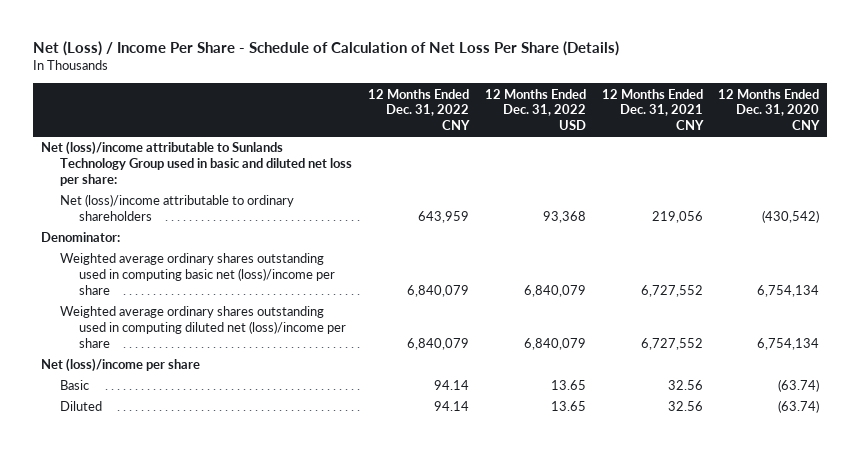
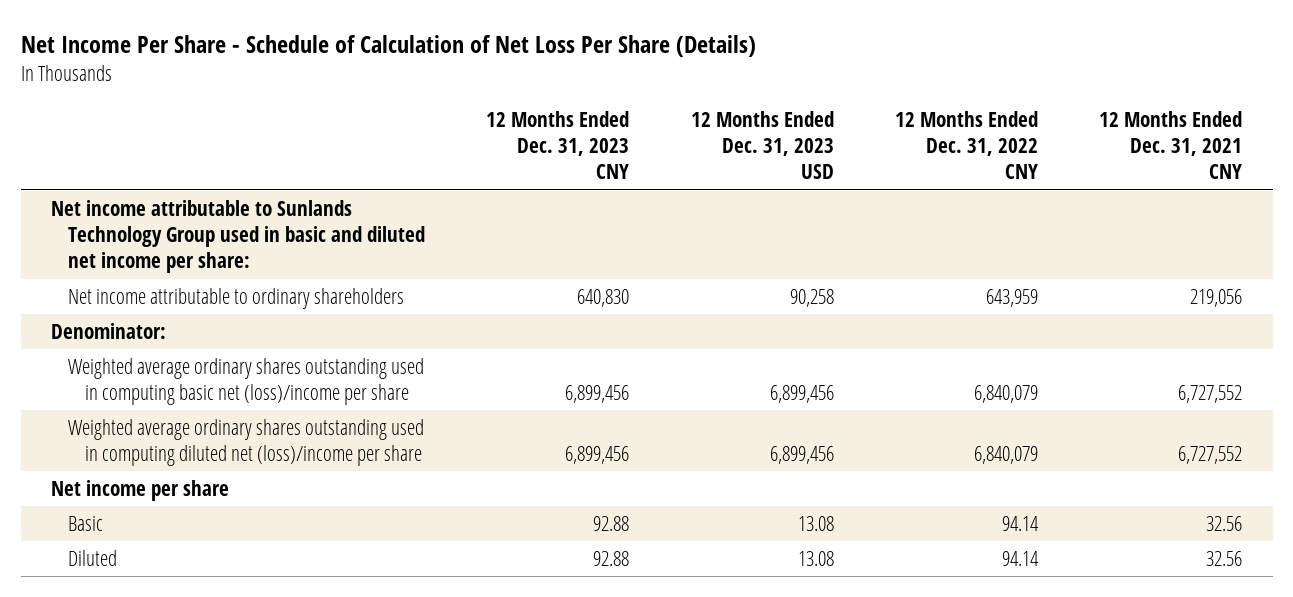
- Net (Loss) / Income Per Share - Schedule of Calculation of Net Loss Per Share (Details)
+ Net Income Per Share - Schedule of Calculation of Net Loss Per Share (Details)
- | 12 Months Ended Dec. 31, 2022 CNY | 12 Months Ended Dec. 31, 2022 USD | 12 Months Ended Dec. 31, 2021 CNY | 12 Months Ended Dec. 31, 2020 CNY
+ | 12 Months Ended Dec. 31, 2023 CNY | 12 Months Ended Dec. 31, 2023 USD | 12 Months Ended Dec. 31, 2022 CNY | 12 Months Ended Dec. 31, 2021 CNY
- Net (loss)/income attributable to Sunlands Technology Group used in basic and diluted net loss per share:
- Net (loss)/income attributable to ordinary shareholders | 643,959 | 93,368 | 219,056 | (430,542)
+ Net income attributable to Sunlands Technology Group used in basic and diluted net income per share:
+ Net income attributable to ordinary shareholders | 640,830 | 90,258 | 643,959 | 219,056
- Net (loss)/income per share
+ Net income per share

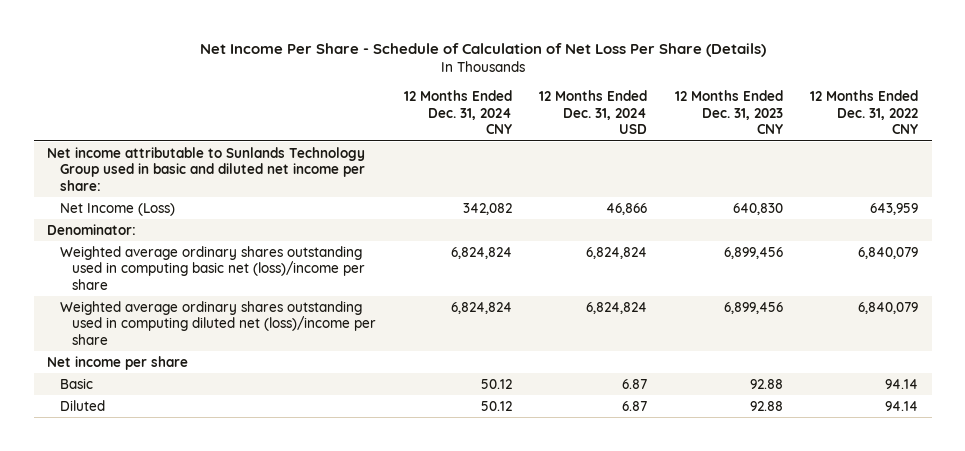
- | 12 Months Ended Dec. 31, 2023 CNY | 12 Months Ended Dec. 31, 2023 USD | 12 Months Ended Dec. 31, 2022 CNY | 12 Months Ended Dec. 31, 2021 CNY
+ | 12 Months Ended Dec. 31, 2024 CNY | 12 Months Ended Dec. 31, 2024 USD | 12 Months Ended Dec. 31, 2023 CNY | 12 Months Ended Dec. 31, 2022 CNY
- Net income attributable to ordinary shareholders | 640,830 | 90,258 | 643,959 | 219,056
+ Net Income (Loss) | 342,082 | 46,866 | 640,830 | 643,959

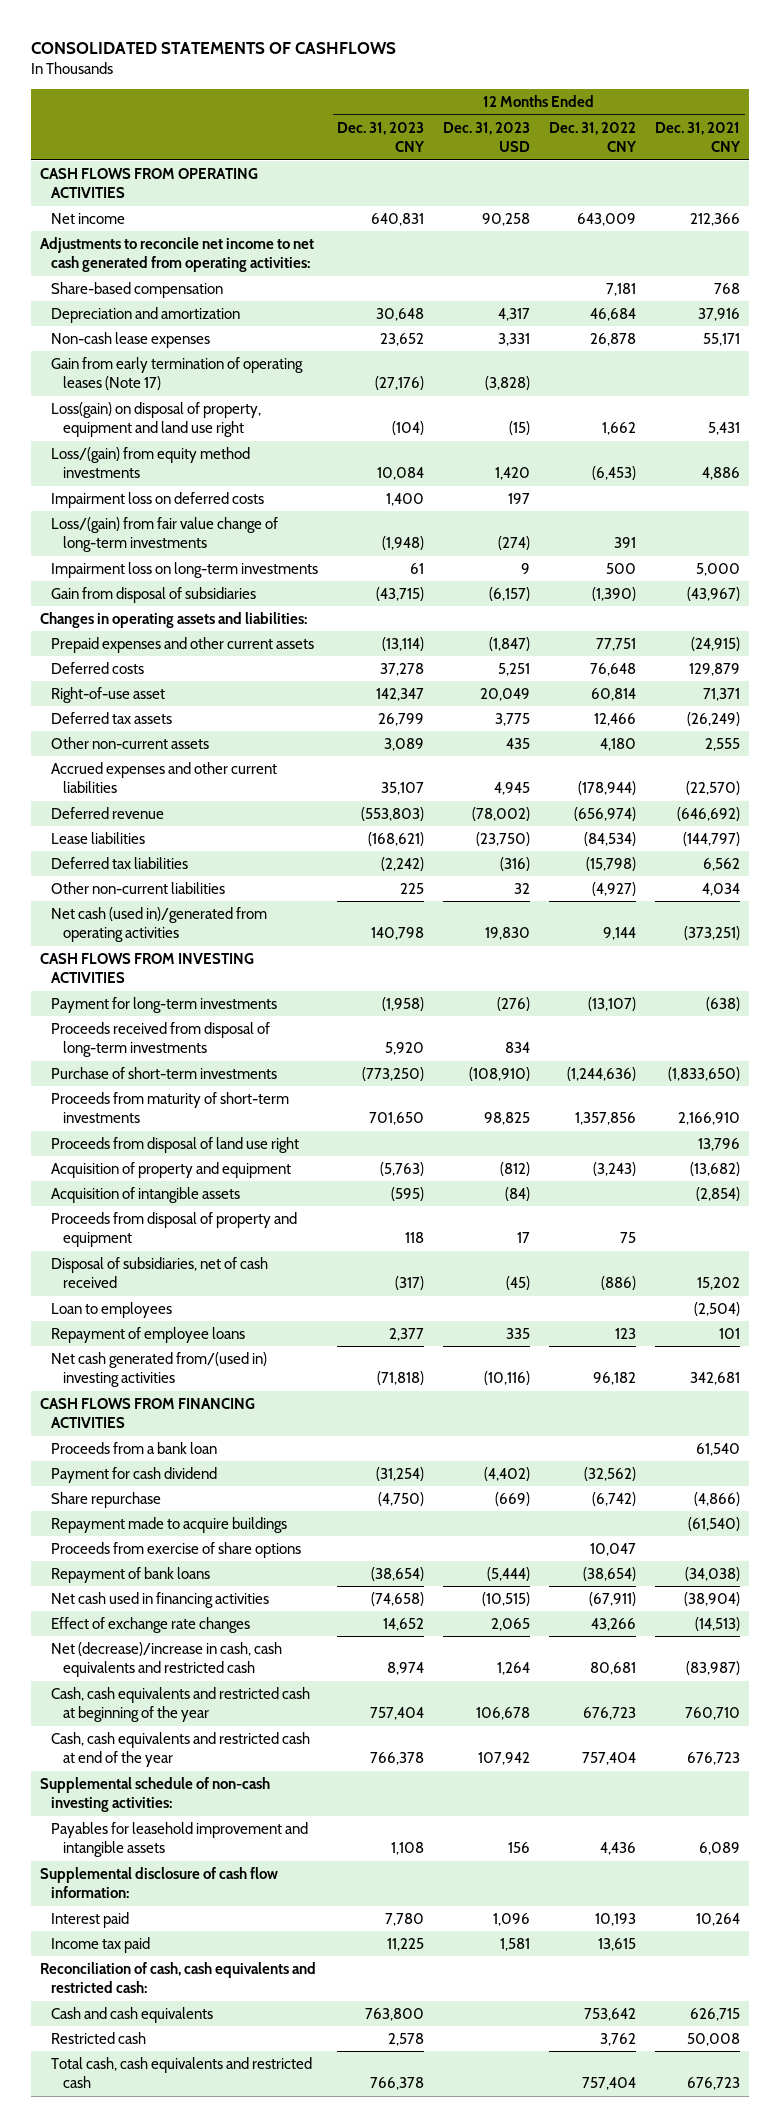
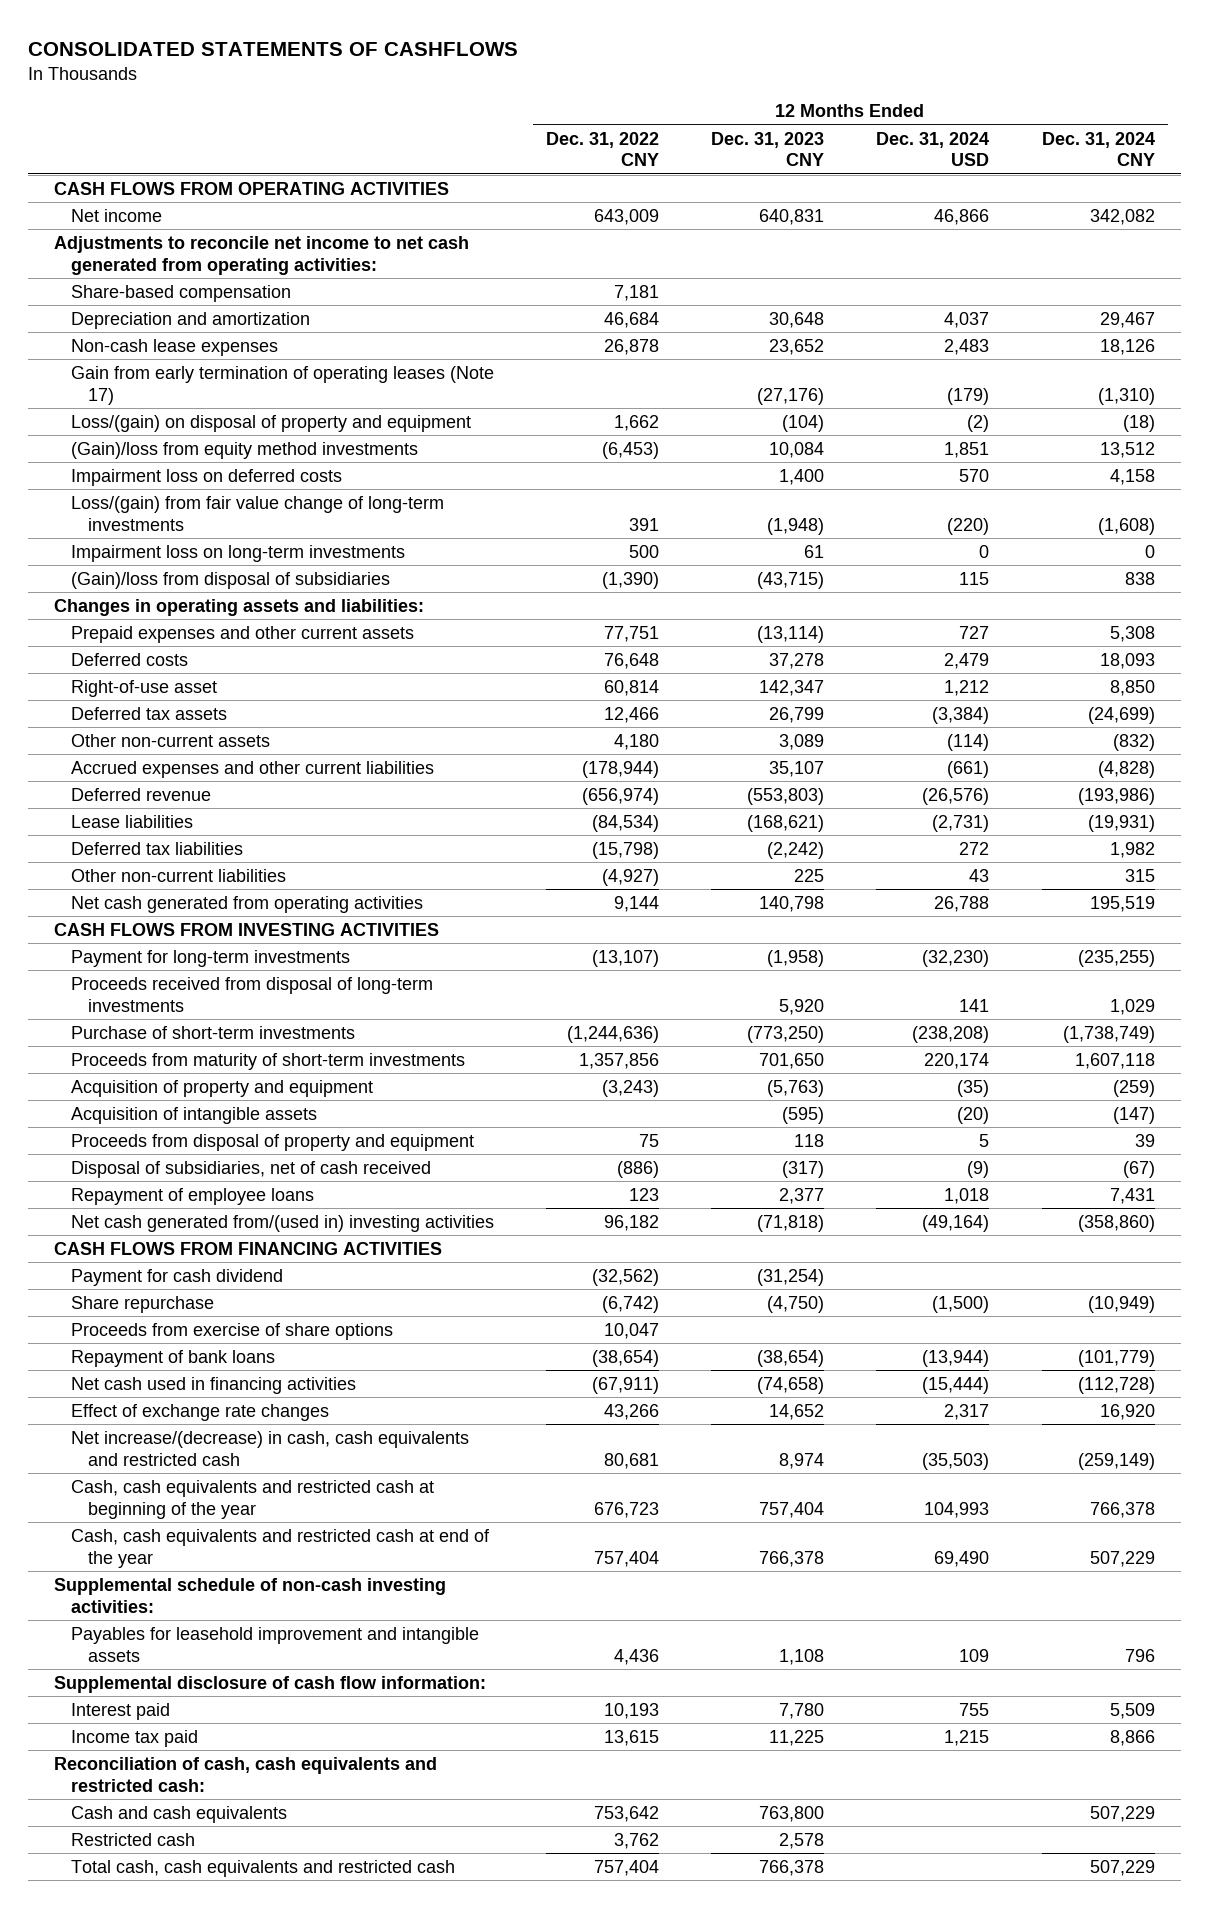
- | 12 Months Ended Dec. 31, 2023 CNY | 12 Months Ended Dec. 31, 2023 USD | 12 Months Ended Dec. 31, 2022 CNY | 12 Months Ended Dec. 31, 2021 CNY
+ | 12 Months Ended Dec. 31, 2022 CNY | 12 Months Ended Dec. 31, 2023 CNY | 12 Months Ended Dec. 31, 2024 USD | 12 Months Ended Dec. 31, 2024 CNY
- Loss(gain) on disposal of property, equipment and land use right | (104) | (15) | 1,662 | 5,431
- Loss/(gain) from equity method investments | 10,084 | 1,420 | (6,453) | 4,886
+ Loss/(gain) on disposal of property and equipment | 1,662 | (104) | (2) | (18)
+ (Gain)/loss from equity method investments | (6,453) | 10,084 | 1,851 | 13,512
- Gain from disposal of subsidiaries | (43,715) | (6,157) | (1,390) | (43,967)
+ (Gain)/loss from disposal of subsidiaries | (1,390) | (43,715) | 115 | 838
- Net cash (used in)/generated from operating activities | 140,798 | 19,830 | 9,144 | (373,251)
+ Net cash generated from operating activities | 9,144 | 140,798 | 26,788 | 195,519
- Proceeds from disposal of land use right | | | | 13,796
- Loan to employees | | | | (2,504)
- Proceeds from a bank loan | | | | 61,540
- Repayment made to acquire buildings | | | | (61,540)
- Net (decrease)/increase in cash, cash equivalents and restricted cash | 8,974 | 1,264 | 80,681 | (83,987)
+ Net increase/(decrease) in cash, cash equivalents and restricted cash | 80,681 | 8,974 | (35,503) | (259,149)

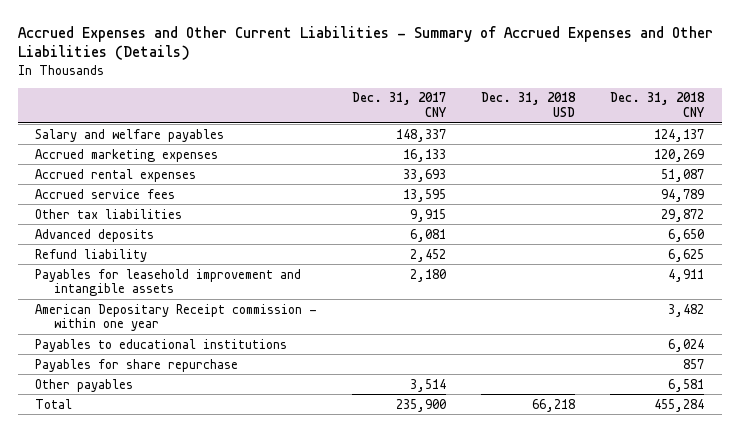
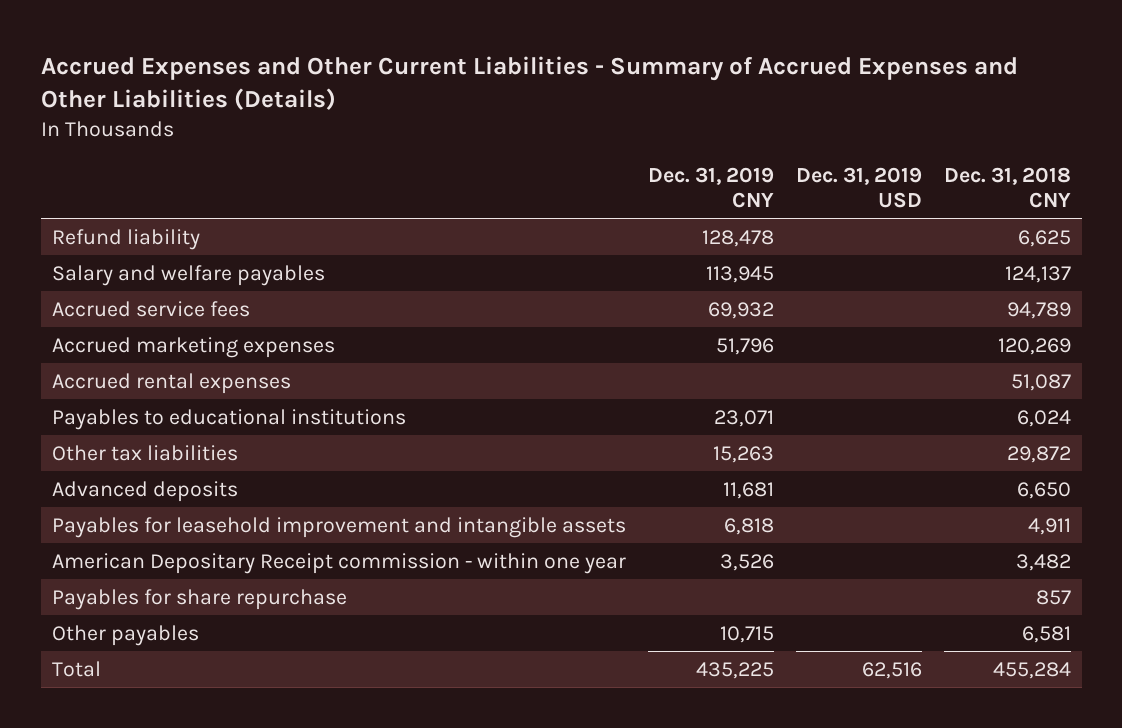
- | Dec. 31, 2017 CNY | Dec. 31, 2018 USD | Dec. 31, 2018 CNY
+ | Dec. 31, 2019 CNY | Dec. 31, 2019 USD | Dec. 31, 2018 CNY
moved up: Refund liability | 128,478 | | 6,625
moved up: Accrued service fees | 69,932 | | 94,789
moved up: Payables to educational institutions | 23,071 | | 6,024

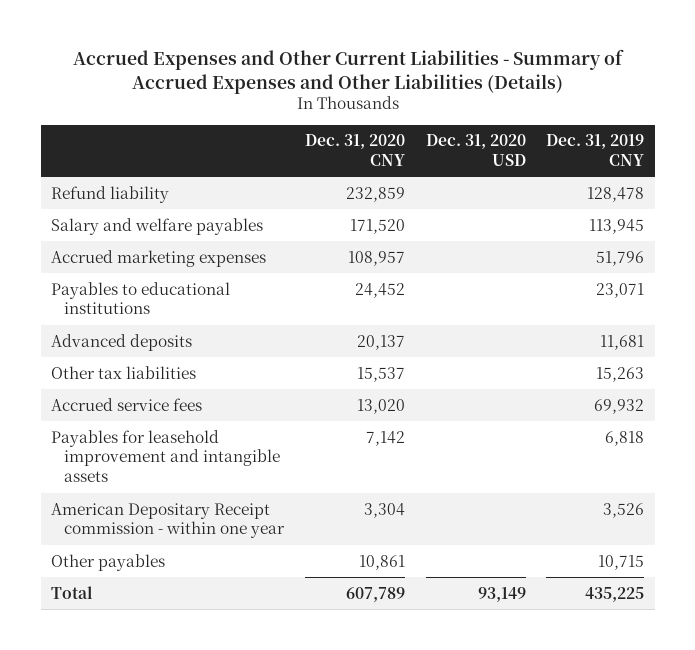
- | Dec. 31, 2019 CNY | Dec. 31, 2019 USD | Dec. 31, 2018 CNY
+ | Dec. 31, 2020 CNY | Dec. 31, 2020 USD | Dec. 31, 2019 CNY
- Accrued rental expenses | | | 51,087
moved down: Other tax liabilities | 15,537 | | 15,263
moved down: Accrued service fees | 13,020 | | 69,932
- Payables for share repurchase | | | 857

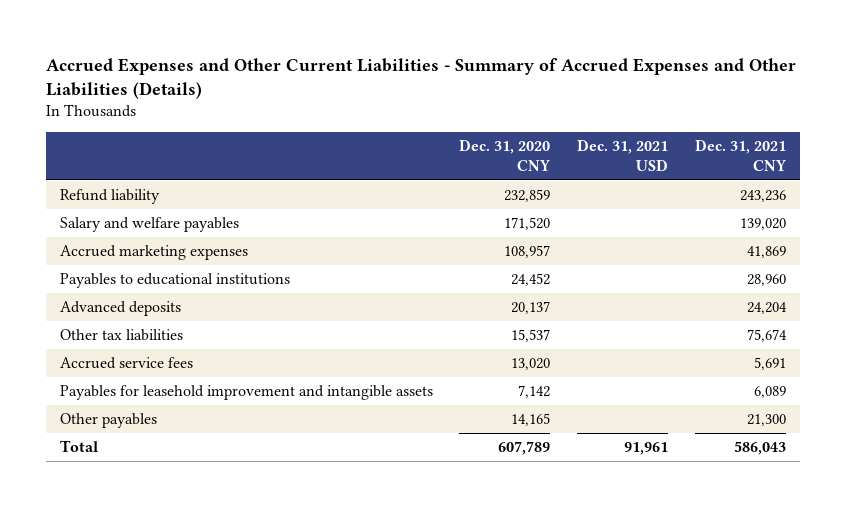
- | Dec. 31, 2020 CNY | Dec. 31, 2020 USD | Dec. 31, 2019 CNY
+ | Dec. 31, 2020 CNY | Dec. 31, 2021 USD | Dec. 31, 2021 CNY
- American Depositary Receipt commission - within one year | 3,304 | | 3,526
- Other payables | 10,861 | | 10,715
+ Other payables | 14,165 | | 21,300

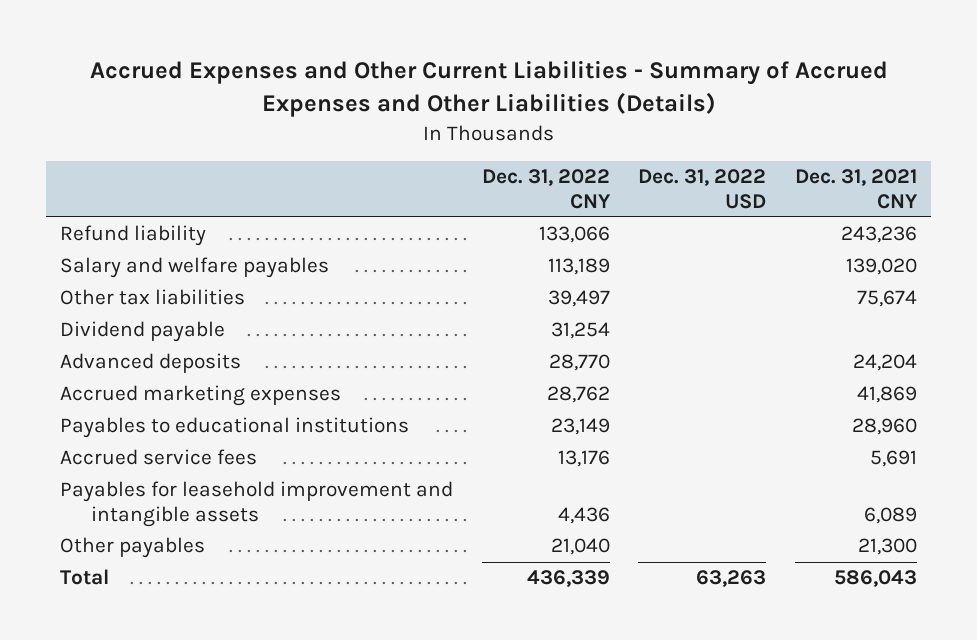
- | Dec. 31, 2020 CNY | Dec. 31, 2021 USD | Dec. 31, 2021 CNY
+ | Dec. 31, 2022 CNY | Dec. 31, 2022 USD | Dec. 31, 2021 CNY
moved up: Other tax liabilities | 39,497 | | 75,674
+ Dividend payable | 31,254 | |
moved up: Advanced deposits | 28,770 | | 24,204

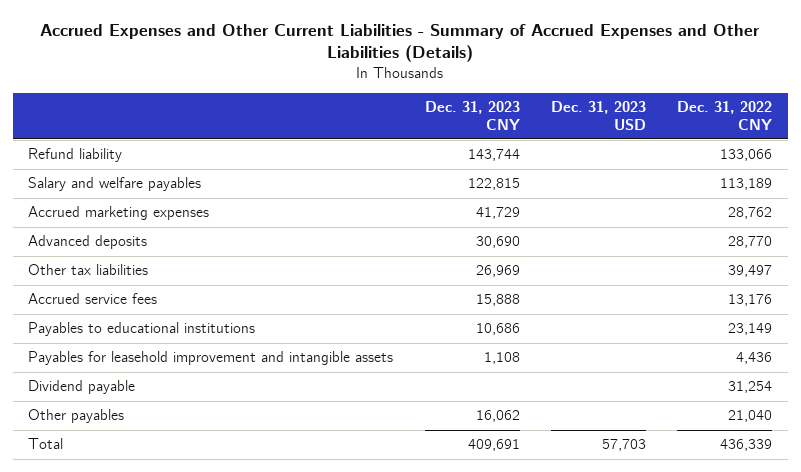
- | Dec. 31, 2022 CNY | Dec. 31, 2022 USD | Dec. 31, 2021 CNY
+ | Dec. 31, 2023 CNY | Dec. 31, 2023 USD | Dec. 31, 2022 CNY
moved down: Advanced deposits | 30,690 | | 28,770
moved down: Other tax liabilities | 26,969 | | 39,497
moved down: Payables to educational institutions | 10,686 | | 23,149
moved down: Dividend payable | | | 31,254

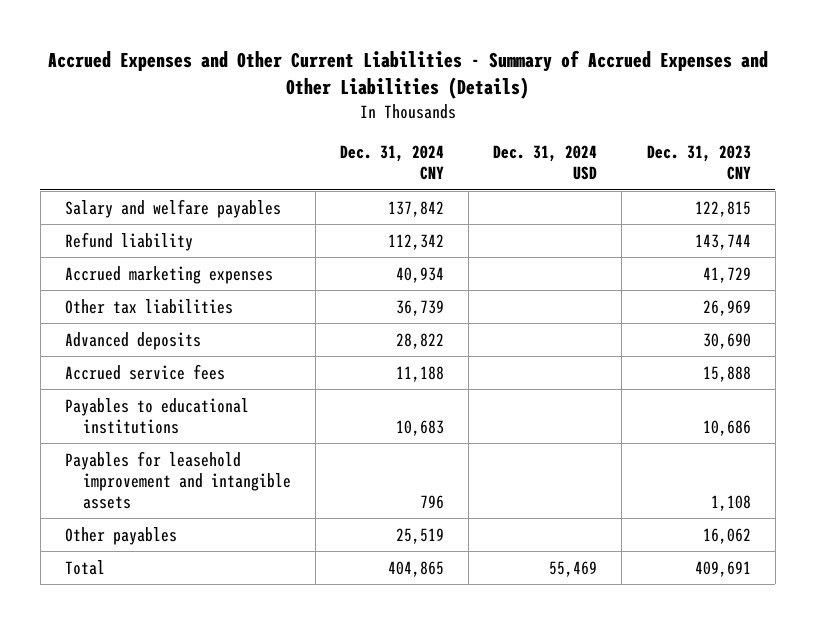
- | Dec. 31, 2023 CNY | Dec. 31, 2023 USD | Dec. 31, 2022 CNY
+ | Dec. 31, 2024 CNY | Dec. 31, 2024 USD | Dec. 31, 2023 CNY
moved down: Refund liability | 112,342 | | 143,744
moved down: Advanced deposits | 28,822 | | 30,690
- Dividend payable | | | 31,254

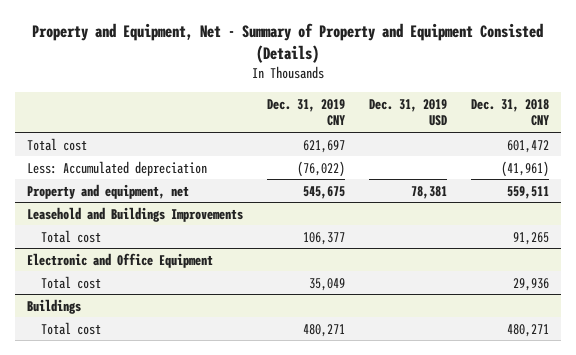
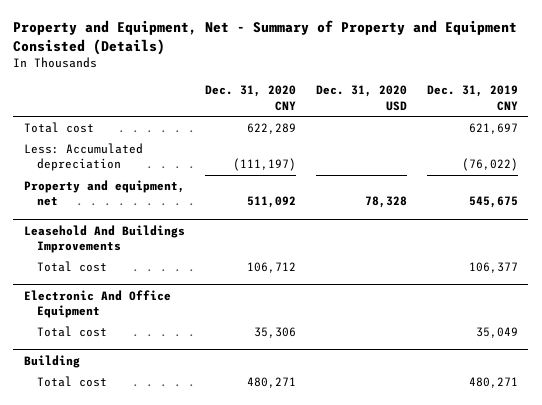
- | Dec. 31, 2019 CNY | Dec. 31, 2019 USD | Dec. 31, 2018 CNY
+ | Dec. 31, 2020 CNY | Dec. 31, 2020 USD | Dec. 31, 2019 CNY
- Leasehold and Buildings Improvements
+ Leasehold And Buildings Improvements
- Electronic and Office Equipment
+ Electronic And Office Equipment
- Buildings
+ Building

